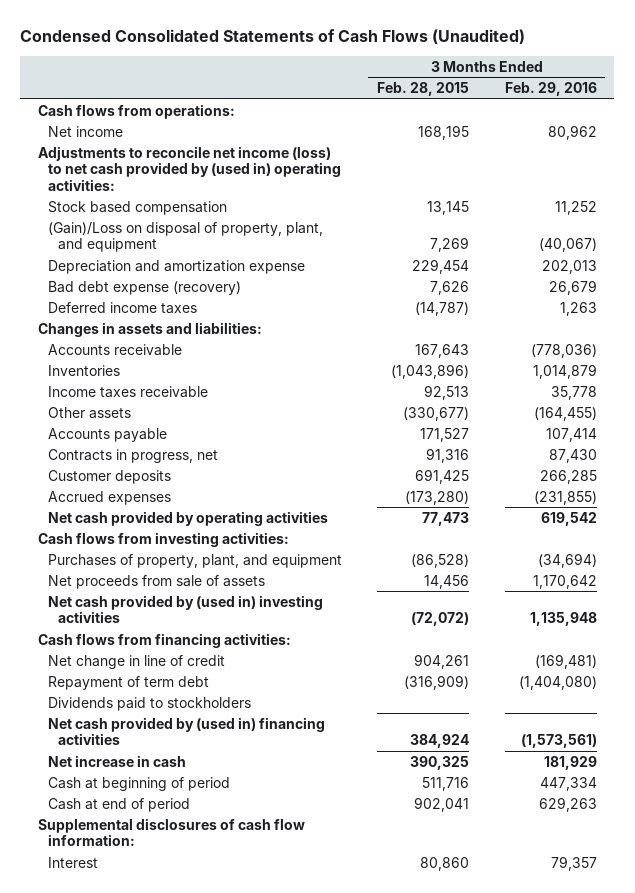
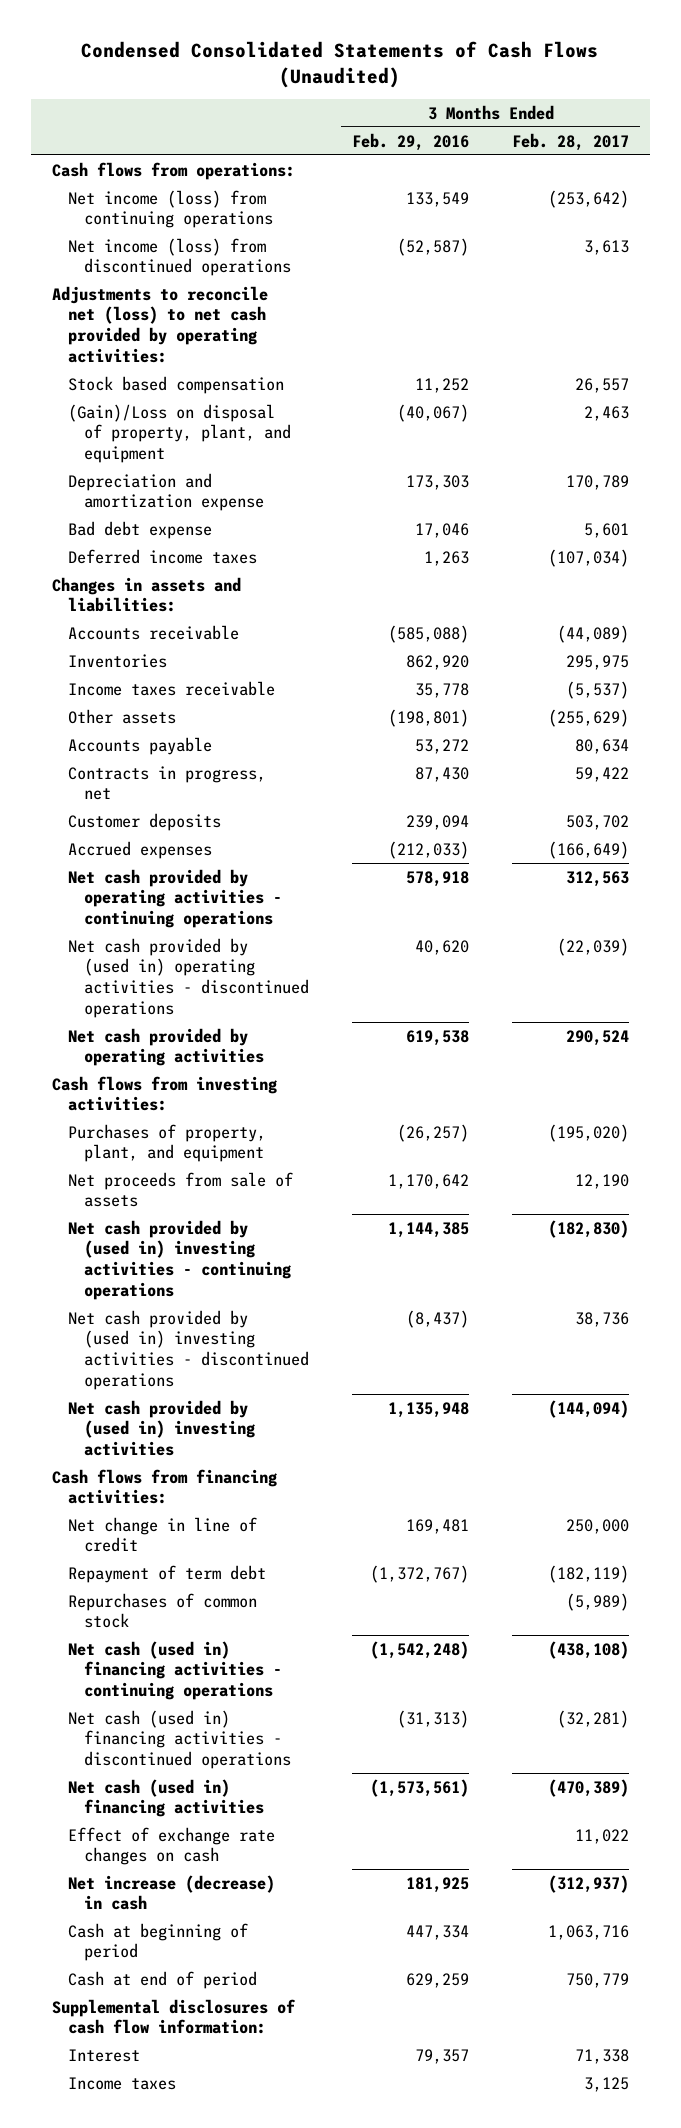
- | 3 Months Ended Feb. 28, 2015 | 3 Months Ended Feb. 29, 2016
+ | 3 Months Ended Feb. 29, 2016 | 3 Months Ended Feb. 28, 2017
- Net income | 168,195 | 80,962
- Adjustments to reconcile net income (loss) to net cash provided by (used in) operating activities:
+ Net income (loss) from continuing operations | 133,549 | (253,642)
+ Net income (loss) from discontinued operations | (52,587) | 3,613
+ Adjustments to reconcile net (loss) to net cash provided by operating activities:
- Depreciation and amortization expense | 229,454 | 202,013
- Bad debt expense (recovery) | 7,626 | 26,679
+ Depreciation and amortization expense | 173,303 | 170,789
+ Bad debt expense | 17,046 | 5,601
- Accounts receivable | 167,643 | (778,036)
- Inventories | (1,043,896) | 1,014,879
+ Accounts receivable | (585,088) | (44,089)
+ Inventories | 862,920 | 295,975
- Other assets | (330,677) | (164,455)
- Accounts payable | 171,527 | 107,414
+ Other assets | (198,801) | (255,629)
+ Accounts payable | 53,272 | 80,634
- Customer deposits | 691,425 | 266,285
- Accrued expenses | (173,280) | (231,855)
- Net cash provided by operating activities | 77,473 | 619,542
+ Customer deposits | 239,094 | 503,702
+ Accrued expenses | (212,033) | (166,649)
+ Net cash provided by operating activities - continuing operations | 578,918 | 312,563
+ Net cash provided by (used in) operating activities - discontinued operations | 40,620 | (22,039)
+ Net cash provided by operating activities | 619,538 | 290,524
- Purchases of property, plant, and equipment | (86,528) | (34,694)
+ Purchases of property, plant, and equipment | (26,257) | (195,020)
+ Net cash provided by (used in) investing activities - continuing operations | 1,144,385 | (182,830)
+ Net cash provided by (used in) investing activities - discontinued operations | (8,437) | 38,736
- Net change in line of credit | 904,261 | (169,481)
- Repayment of term debt | (316,909) | (1,404,080)
- Dividends paid to stockholders
- Net cash provided by (used in) financing activities | 384,924 | (1,573,561)
- Net increase in cash | 390,325 | 181,929
+ Net change in line of credit | 169,481 | 250,000
+ Repayment of term debt | (1,372,767) | (182,119)
+ Repurchases of common stock | | (5,989)
+ Net cash (used in) financing activities - continuing operations | (1,542,248) | (438,108)
+ Net cash (used in) financing activities - discontinued operations | (31,313) | (32,281)
+ Net cash (used in) financing activities | (1,573,561) | (470,389)
+ Effect of exchange rate changes on cash | | 11,022
+ Net increase (decrease) in cash | 181,925 | (312,937)
- Cash at end of period | 902,041 | 629,263
+ Cash at end of period | 629,259 | 750,779
+ Income taxes | | 3,125

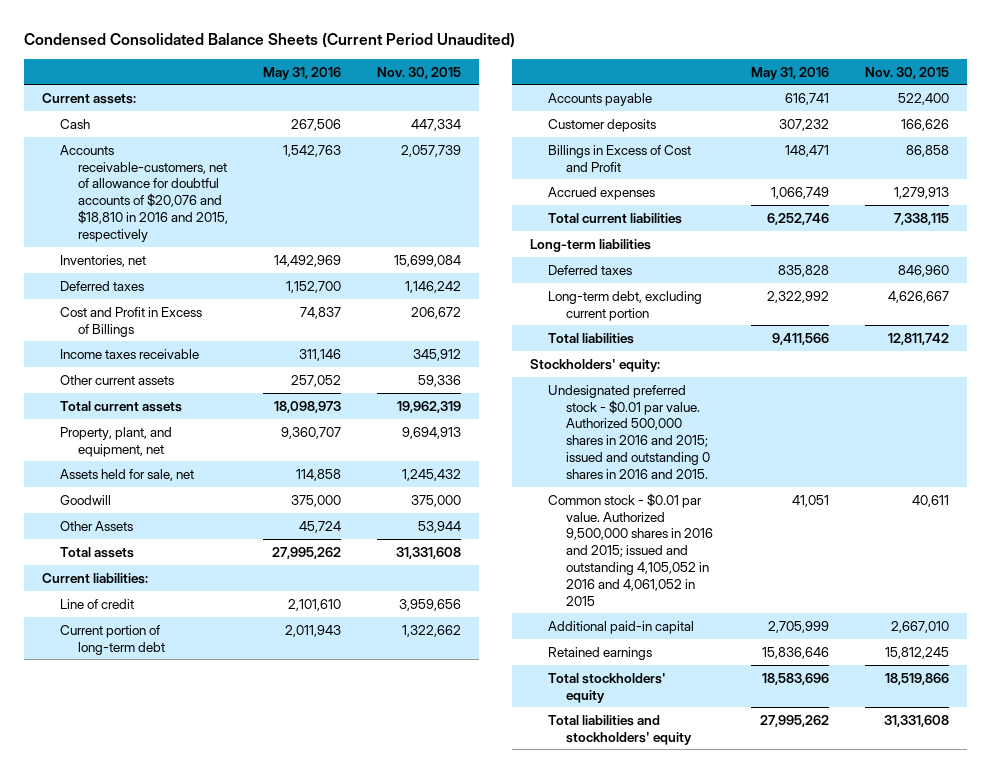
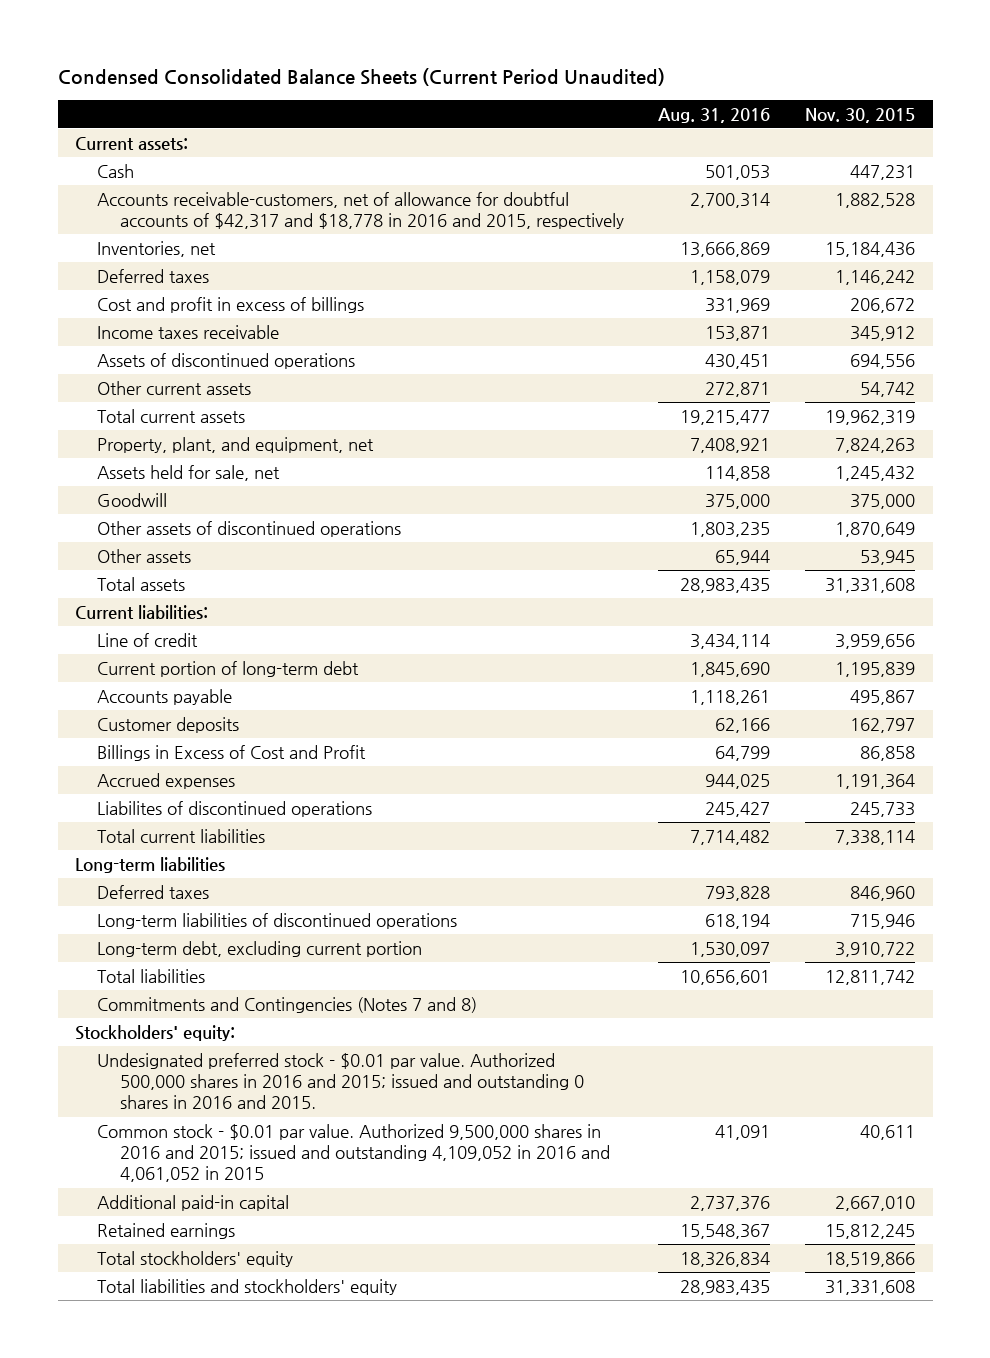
- | May 31, 2016 | Nov. 30, 2015
+ | Aug. 31, 2016 | Nov. 30, 2015
- Cash | 267,506 | 447,334
- Accounts receivable-customers, net of allowance for doubtful accounts of $20,076 and $18,810 in 2016 and 2015, respectively | 1,542,763 | 2,057,739
- Inventories, net | 14,492,969 | 15,699,084
+ Cash | 501,053 | 447,231
+ Accounts receivable-customers, net of allowance for doubtful accounts of $42,317 and $18,778 in 2016 and 2015, respectively | 2,700,314 | 1,882,528
+ Inventories, net | 13,666,869 | 15,184,436
- Cost and Profit in Excess of Billings | 74,837 | 206,672
+ Cost and profit in excess of billings | 331,969 | 206,672
- Other current assets | 257,052 | 59,336
+ Assets of discontinued operations | 430,451 | 694,556
+ Other current assets | 272,871 | 54,742
- Property, plant, and equipment, net | 9,360,707 | 9,694,913
+ Property, plant, and equipment, net | 7,408,921 | 7,824,263
- Other Assets | 45,724 | 53,944
+ Other assets of discontinued operations | 1,803,235 | 1,870,649
+ Other assets | 65,944 | 53,945
- Current portion of long-term debt | 2,011,943 | 1,322,662
- Accounts payable | 616,741 | 522,400
- Customer deposits | 307,232 | 166,626
+ Current portion of long-term debt | 1,845,690 | 1,195,839
+ Accounts payable | 1,118,261 | 495,867
+ Customer deposits | 62,166 | 162,797
- Accrued expenses | 1,066,749 | 1,279,913
- Total current liabilities | 6,252,746 | 7,338,115
+ Accrued expenses | 944,025 | 1,191,364
+ Liabilites of discontinued operations | 245,427 | 245,733
+ Total current liabilities | 7,714,482 | 7,338,114
- Long-term debt, excluding current portion | 2,322,992 | 4,626,667
+ Long-term liabilities of discontinued operations | 618,194 | 715,946
+ Long-term debt, excluding current portion | 1,530,097 | 3,910,722
+ Commitments and Contingencies (Notes 7 and 8)
- Common stock - $0.01 par value. Authorized 9,500,000 shares in 2016 and 2015; issued and outstanding 4,105,052 in 2016 and 4,061,052 in 2015 | 41,051 | 40,611
+ Common stock - $0.01 par value. Authorized 9,500,000 shares in 2016 and 2015; issued and outstanding 4,109,052 in 2016 and 4,061,052 in 2015 | 41,091 | 40,611

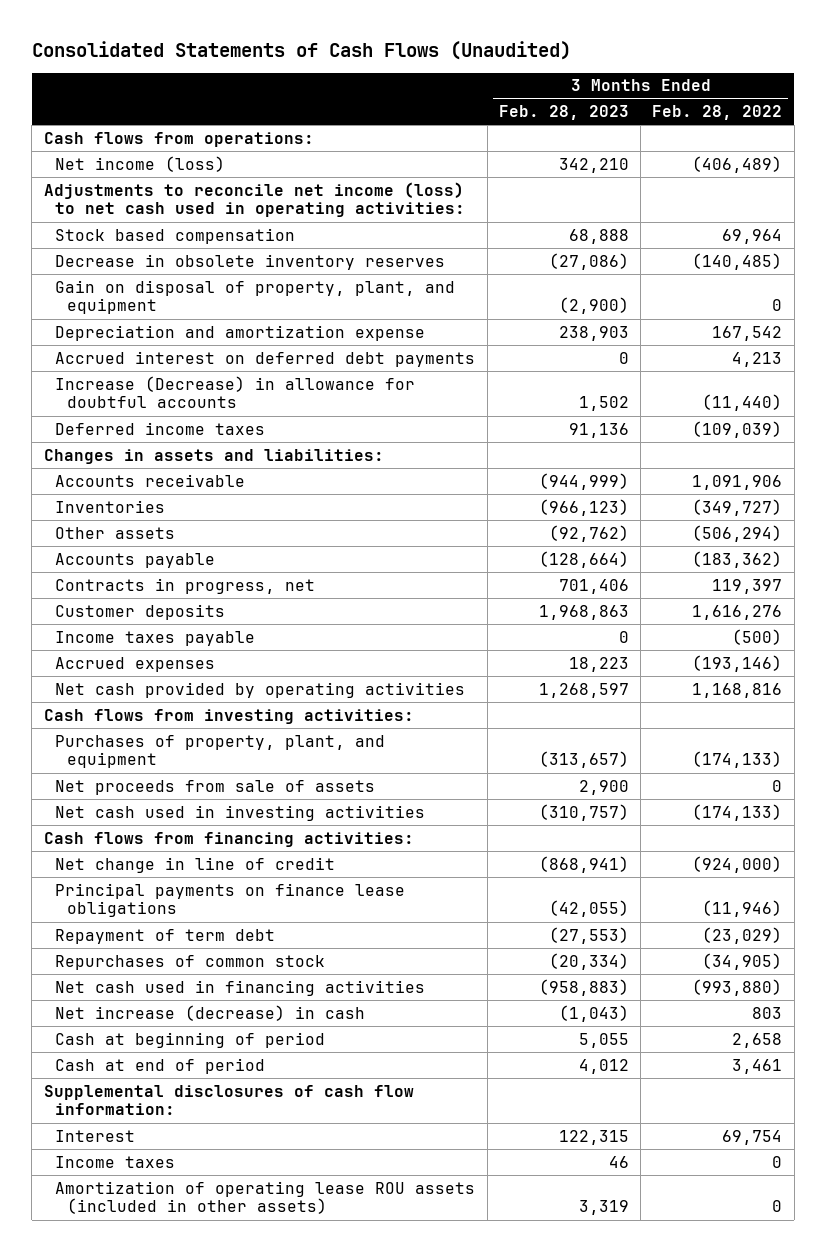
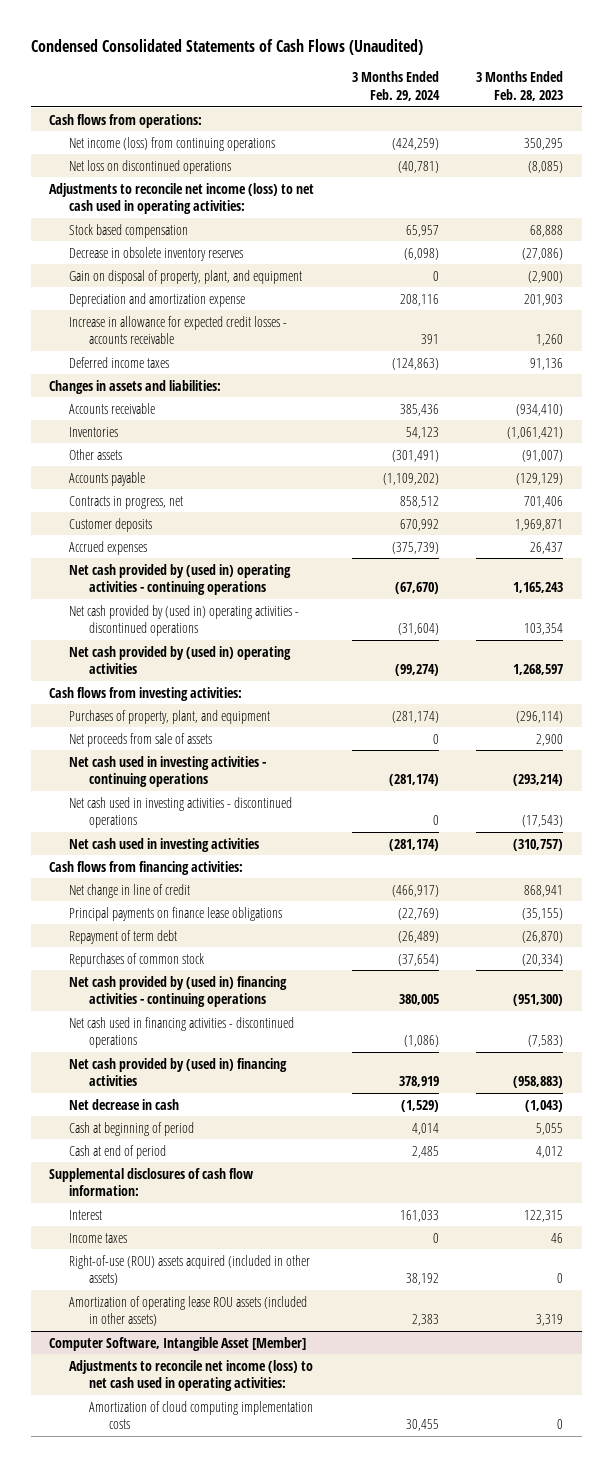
- Consolidated Statements of Cash Flows (Unaudited)
+ Condensed Consolidated Statements of Cash Flows (Unaudited)
- | 3 Months Ended Feb. 28, 2023 | 3 Months Ended Feb. 28, 2022
+ | 3 Months Ended Feb. 29, 2024 | 3 Months Ended Feb. 28, 2023
- Net income (loss) | 342,210 | (406,489)
+ Net income (loss) from continuing operations | (424,259) | 350,295
+ Net loss on discontinued operations | (40,781) | (8,085)
- Depreciation and amortization expense | 238,903 | 167,542
- Accrued interest on deferred debt payments | 0 | 4,213
- Increase (Decrease) in allowance for doubtful accounts | 1,502 | (11,440)
+ Depreciation and amortization expense | 208,116 | 201,903
+ Increase in allowance for expected credit losses - accounts receivable | 391 | 1,260
- Accounts receivable | (944,999) | 1,091,906
- Inventories | (966,123) | (349,727)
- Other assets | (92,762) | (506,294)
- Accounts payable | (128,664) | (183,362)
+ Accounts receivable | 385,436 | (934,410)
+ Inventories | 54,123 | (1,061,421)
+ Other assets | (301,491) | (91,007)
+ Accounts payable | (1,109,202) | (129,129)
- Customer deposits | 1,968,863 | 1,616,276
- Income taxes payable | 0 | (500)
- Accrued expenses | 18,223 | (193,146)
- Net cash provided by operating activities | 1,268,597 | 1,168,816
+ Customer deposits | 670,992 | 1,969,871
+ Accrued expenses | (375,739) | 26,437
+ Net cash provided by (used in) operating activities - continuing operations | (67,670) | 1,165,243
+ Net cash provided by (used in) operating activities - discontinued operations | (31,604) | 103,354
+ Net cash provided by (used in) operating activities | (99,274) | 1,268,597
- Purchases of property, plant, and equipment | (313,657) | (174,133)
+ Purchases of property, plant, and equipment | (281,174) | (296,114)
+ Net cash used in investing activities - continuing operations | (281,174) | (293,214)
+ Net cash used in investing activities - discontinued operations | 0 | (17,543)
- Net change in line of credit | (868,941) | (924,000)
- Principal payments on finance lease obligations | (42,055) | (11,946)
- Repayment of term debt | (27,553) | (23,029)
+ Net change in line of credit | (466,917) | 868,941
+ Principal payments on finance lease obligations | (22,769) | (35,155)
+ Repayment of term debt | (26,489) | (26,870)
- Net cash used in financing activities | (958,883) | (993,880)
- Net increase (decrease) in cash | (1,043) | 803
+ Net cash provided by (used in) financing activities - continuing operations | 380,005 | (951,300)
+ Net cash used in financing activities - discontinued operations | (1,086) | (7,583)
+ Net cash provided by (used in) financing activities | 378,919 | (958,883)
+ Net decrease in cash | (1,529) | (1,043)
+ Right-of-use (ROU) assets acquired (included in other assets) | 38,192 | 0
+ Computer Software, Intangible Asset [Member]
+ Adjustments to reconcile net income (loss) to net cash used in operating activities:
+ Amortization of cloud computing implementation costs | 30,455 | 0

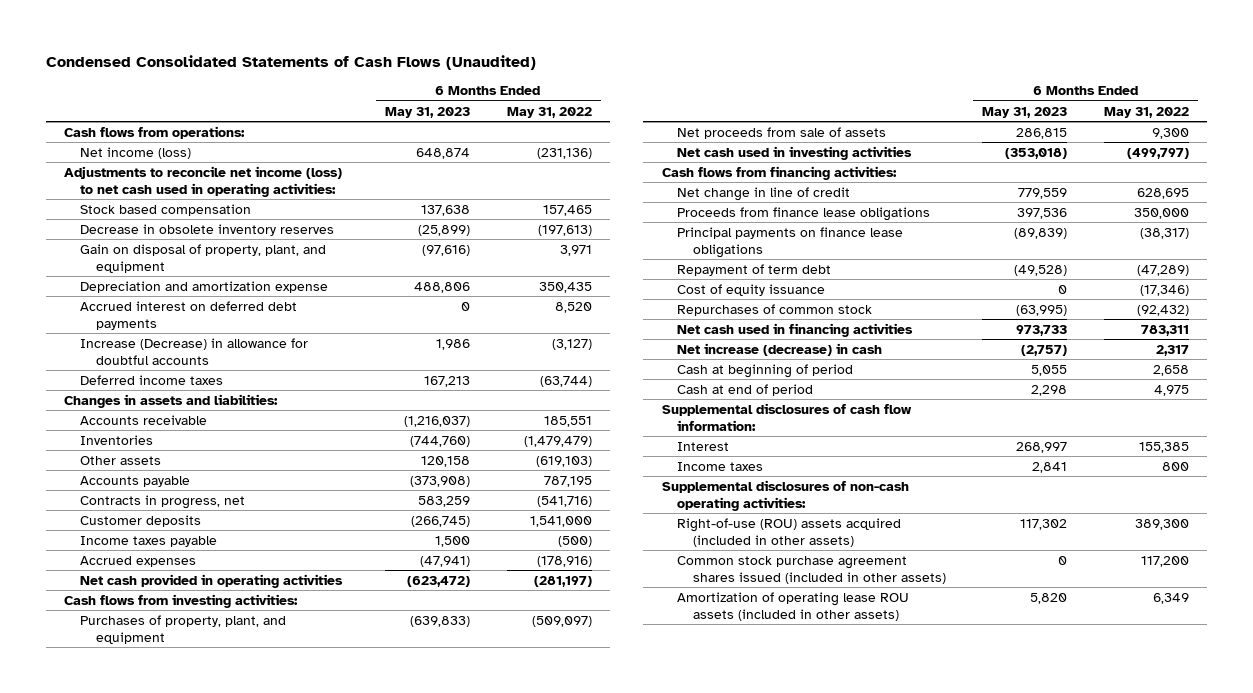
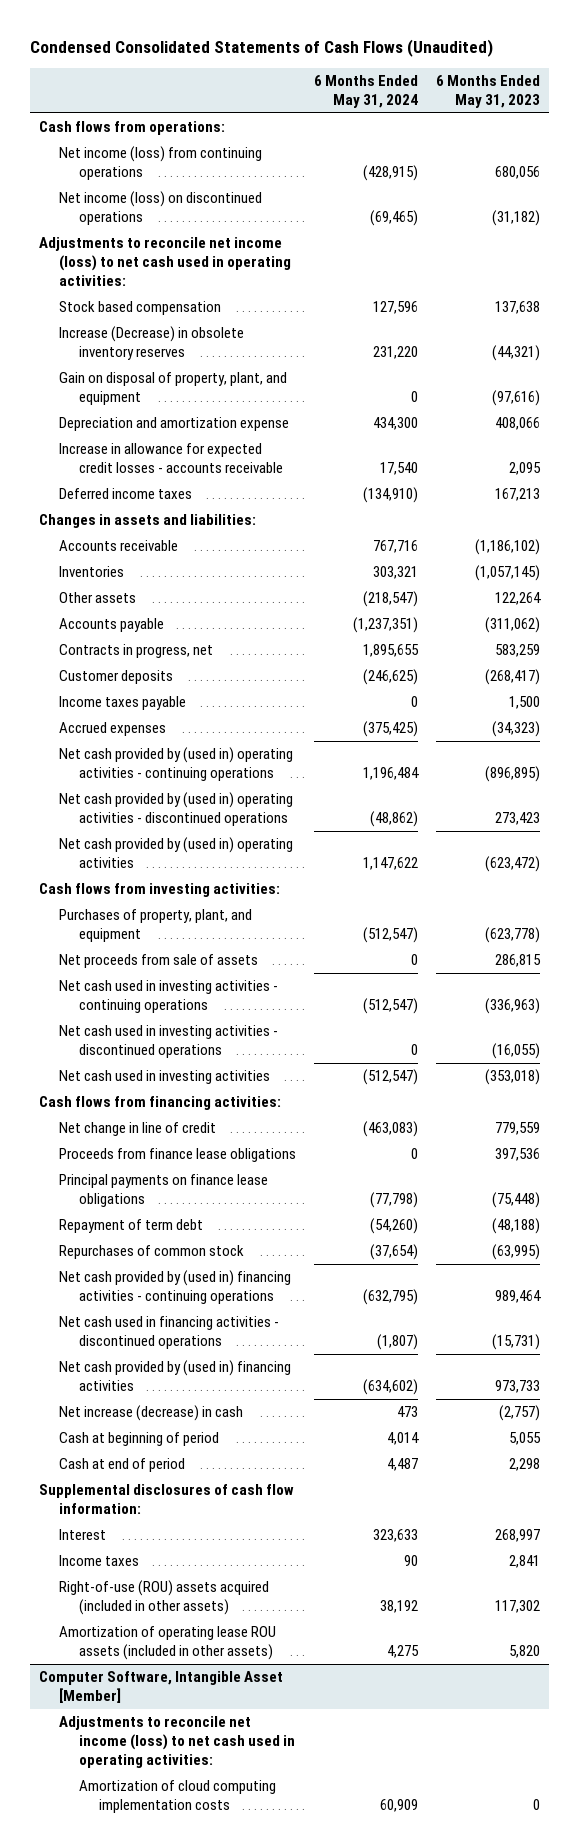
- | 6 Months Ended May 31, 2023 | 6 Months Ended May 31, 2022
+ | 6 Months Ended May 31, 2024 | 6 Months Ended May 31, 2023
- Net income (loss) | 648,874 | (231,136)
+ Net income (loss) from continuing operations | (428,915) | 680,056
+ Net income (loss) on discontinued operations | (69,465) | (31,182)
- Decrease in obsolete inventory reserves | (25,899) | (197,613)
+ Increase (Decrease) in obsolete inventory reserves | 231,220 | (44,321)
- Depreciation and amortization expense | 488,806 | 350,435
- Accrued interest on deferred debt payments | 0 | 8,520
- Increase (Decrease) in allowance for doubtful accounts | 1,986 | (3,127)
+ Depreciation and amortization expense | 434,300 | 408,066
+ Increase in allowance for expected credit losses - accounts receivable | 17,540 | 2,095
- Accounts receivable | (1,216,037) | 185,551
- Inventories | (744,760) | (1,479,479)
- Other assets | 120,158 | (619,103)
- Accounts payable | (373,908) | 787,195
+ Accounts receivable | 767,716 | (1,186,102)
+ Inventories | 303,321 | (1,057,145)
+ Other assets | (218,547) | 122,264
+ Accounts payable | (1,237,351) | (311,062)
- Customer deposits | (266,745) | 1,541,000
+ Customer deposits | (246,625) | (268,417)
- Accrued expenses | (47,941) | (178,916)
- Net cash provided in operating activities | (623,472) | (281,197)
+ Accrued expenses | (375,425) | (34,323)
+ Net cash provided by (used in) operating activities - continuing operations | 1,196,484 | (896,895)
+ Net cash provided by (used in) operating activities - discontinued operations | (48,862) | 273,423
+ Net cash provided by (used in) operating activities | 1,147,622 | (623,472)
- Purchases of property, plant, and equipment | (639,833) | (509,097)
+ Purchases of property, plant, and equipment | (512,547) | (623,778)
+ Net cash used in investing activities - continuing operations | (512,547) | (336,963)
+ Net cash used in investing activities - discontinued operations | 0 | (16,055)
- Principal payments on finance lease obligations | (89,839) | (38,317)
- Repayment of term debt | (49,528) | (47,289)
- Cost of equity issuance | 0 | (17,346)
+ Principal payments on finance lease obligations | (77,798) | (75,448)
+ Repayment of term debt | (54,260) | (48,188)
- Net cash used in financing activities | 973,733 | 783,311
+ Net cash provided by (used in) financing activities - continuing operations | (632,795) | 989,464
+ Net cash used in financing activities - discontinued operations | (1,807) | (15,731)
+ Net cash provided by (used in) financing activities | (634,602) | 973,733
- Supplemental disclosures of non-cash operating activities:
- Common stock purchase agreement shares issued (included in other assets) | 0 | 117,200
+ Computer Software, Intangible Asset [Member]
+ Adjustments to reconcile net income (loss) to net cash used in operating activities:
+ Amortization of cloud computing implementation costs | 60,909 | 0

